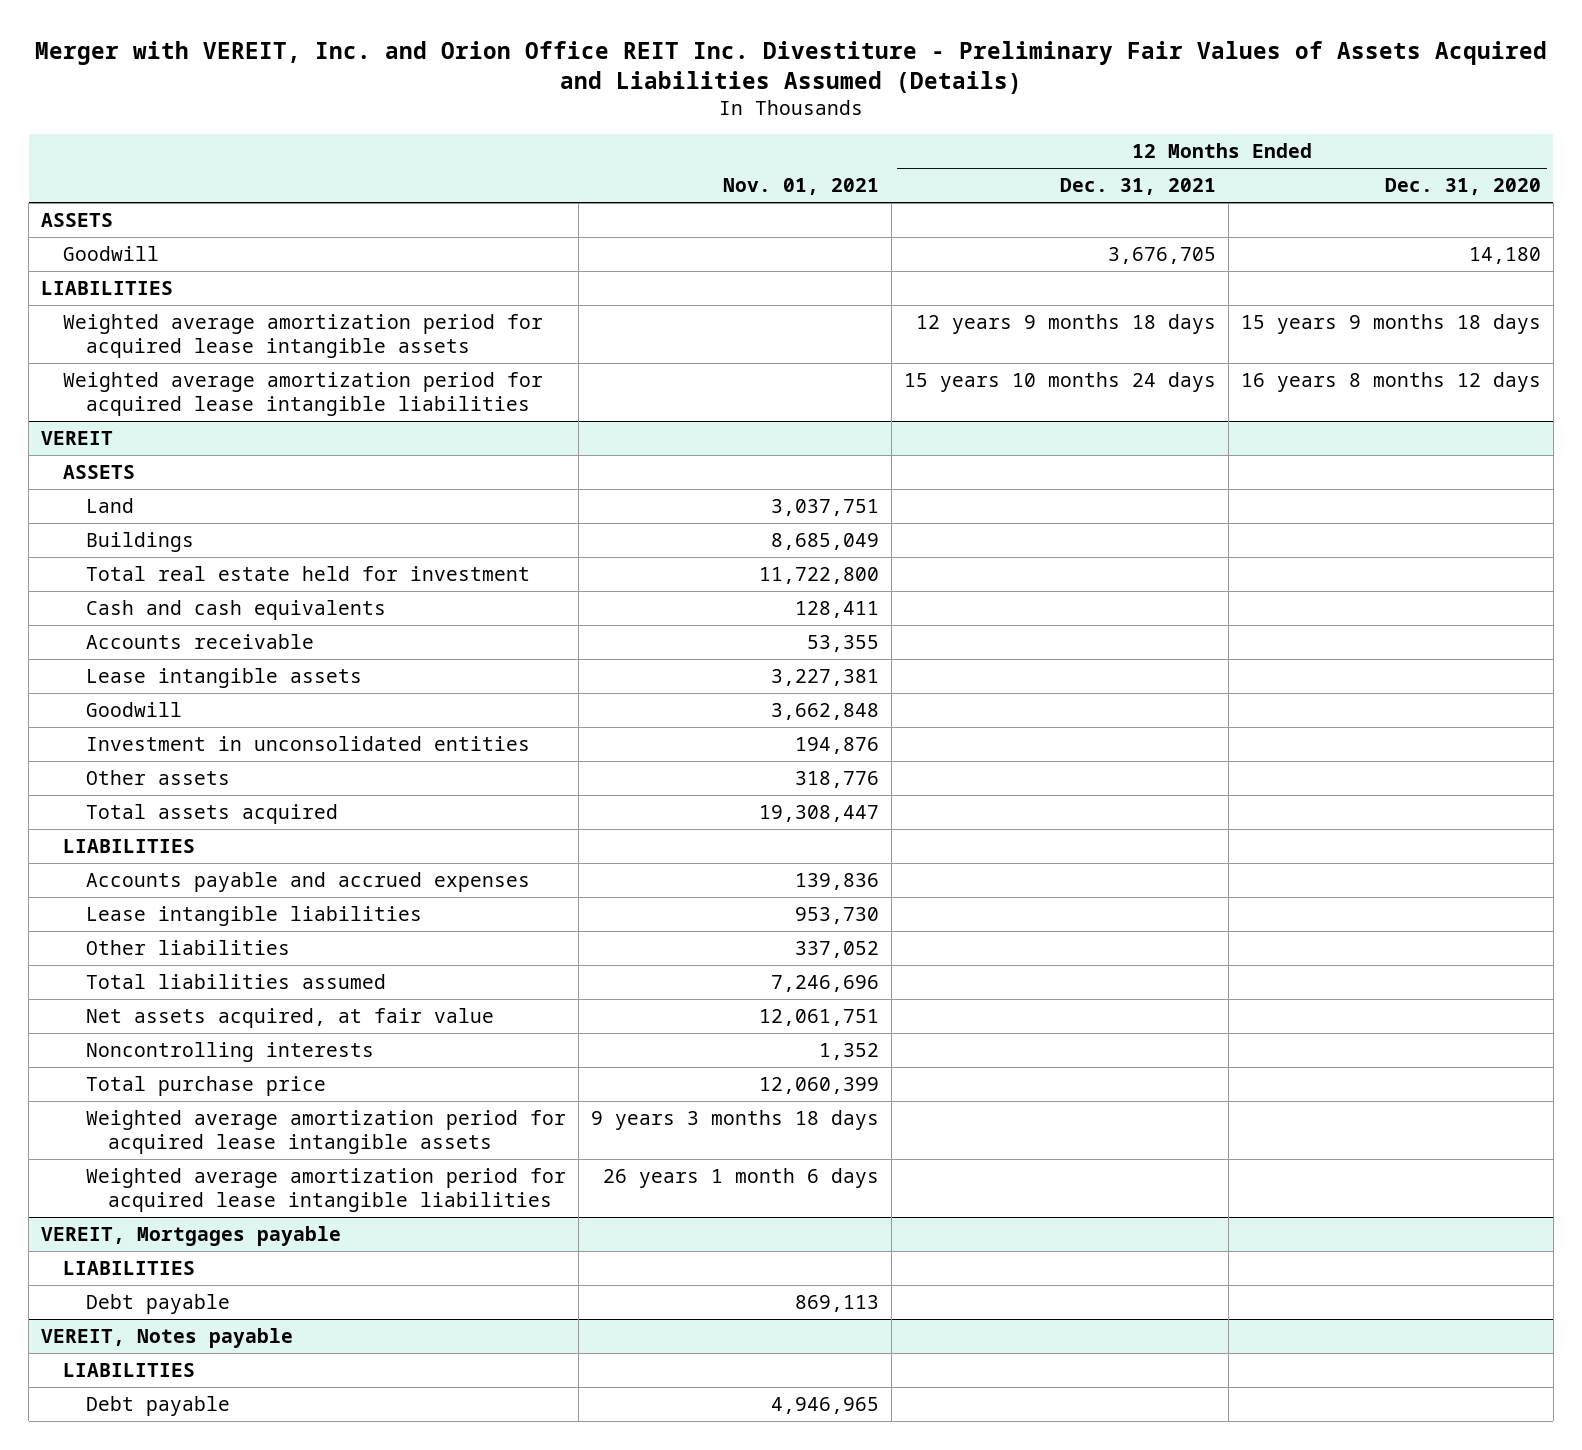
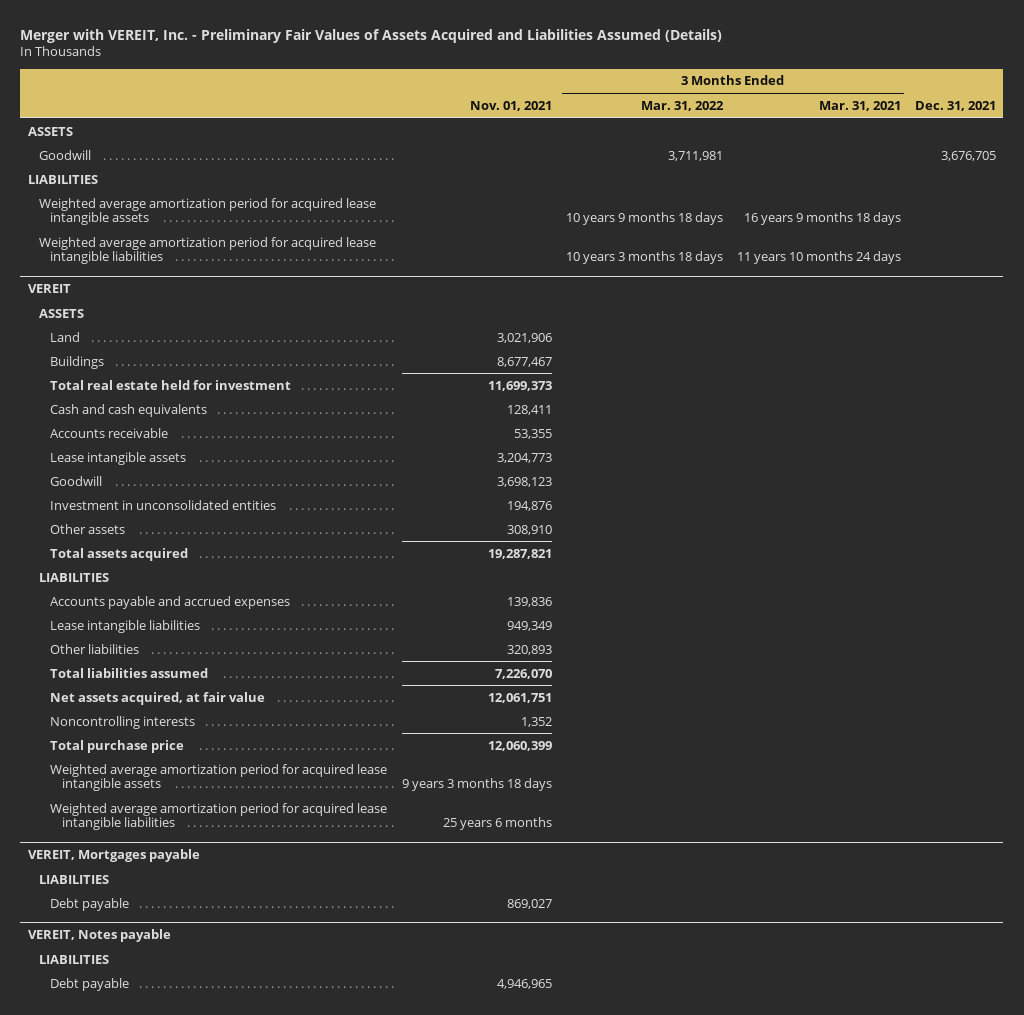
- Merger with VEREIT, Inc. and Orion Office REIT Inc. Divestiture - Preliminary Fair Values of Assets Acquired and Liabilities Assumed (Details)
+ Merger with VEREIT, Inc. - Preliminary Fair Values of Assets Acquired and Liabilities Assumed (Details)
- | Nov. 01, 2021 | 12 Months Ended Dec. 31, 2021 | 12 Months Ended Dec. 31, 2020
+ | Nov. 01, 2021 | 3 Months Ended Mar. 31, 2022 | 3 Months Ended Mar. 31, 2021 | Dec. 31, 2021
@ VEREIT
- Land | 3,037,751 | |
- Buildings | 8,685,049 | |
- Total real estate held for investment | 11,722,800 | |
+ Land | 3,021,906 | | |
+ Buildings | 8,677,467 | | |
+ Total real estate held for investment | 11,699,373 | | |
- Lease intangible assets | 3,227,381 | |
- Goodwill | 3,662,848 | |
+ Lease intangible assets | 3,204,773 | | |
+ Goodwill | 3,698,123 | | |
- Other assets | 318,776 | |
- Total assets acquired | 19,308,447 | |
+ Other assets | 308,910 | | |
+ Total assets acquired | 19,287,821 | | |
- Lease intangible liabilities | 953,730 | |
- Other liabilities | 337,052 | |
- Total liabilities assumed | 7,246,696 | |
+ Lease intangible liabilities | 949,349 | | |
+ Other liabilities | 320,893 | | |
+ Total liabilities assumed | 7,226,070 | | |
- Weighted average amortization period for acquired lease intangible liabilities | 26 years 1 month 6 days | |
+ Weighted average amortization period for acquired lease intangible liabilities | 25 years 6 months | | |
@ VEREIT, Mortgages payable
- Debt payable | 869,113 | |
+ Debt payable | 869,027 | | |

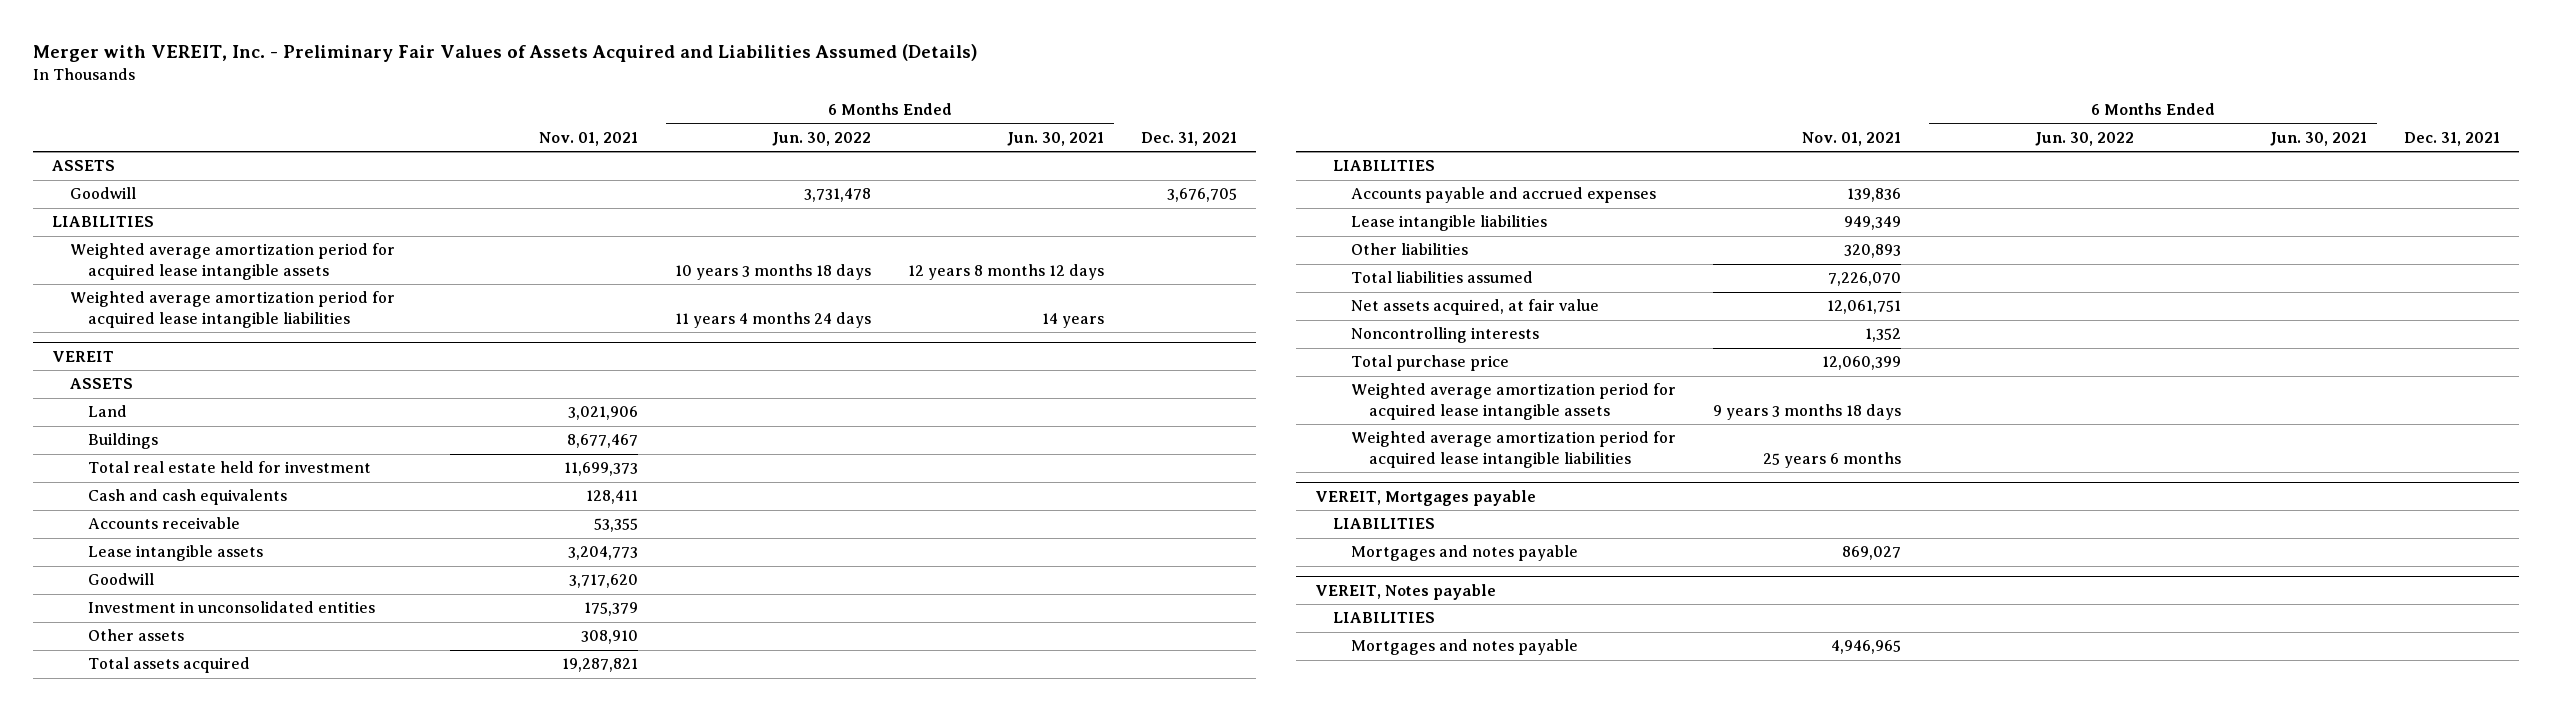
- | Nov. 01, 2021 | 3 Months Ended Mar. 31, 2022 | 3 Months Ended Mar. 31, 2021 | Dec. 31, 2021
+ | Nov. 01, 2021 | 6 Months Ended Jun. 30, 2022 | 6 Months Ended Jun. 30, 2021 | Dec. 31, 2021
@ VEREIT
- Goodwill | 3,698,123 | | |
- Investment in unconsolidated entities | 194,876 | | |
+ Goodwill | 3,717,620 | | |
+ Investment in unconsolidated entities | 175,379 | | |
@ VEREIT, Mortgages payable
- Debt payable | 869,027 | | |
+ Mortgages and notes payable | 869,027 | | |
@ VEREIT, Notes payable
- Debt payable | 4,946,965 | | |
+ Mortgages and notes payable | 4,946,965 | | |

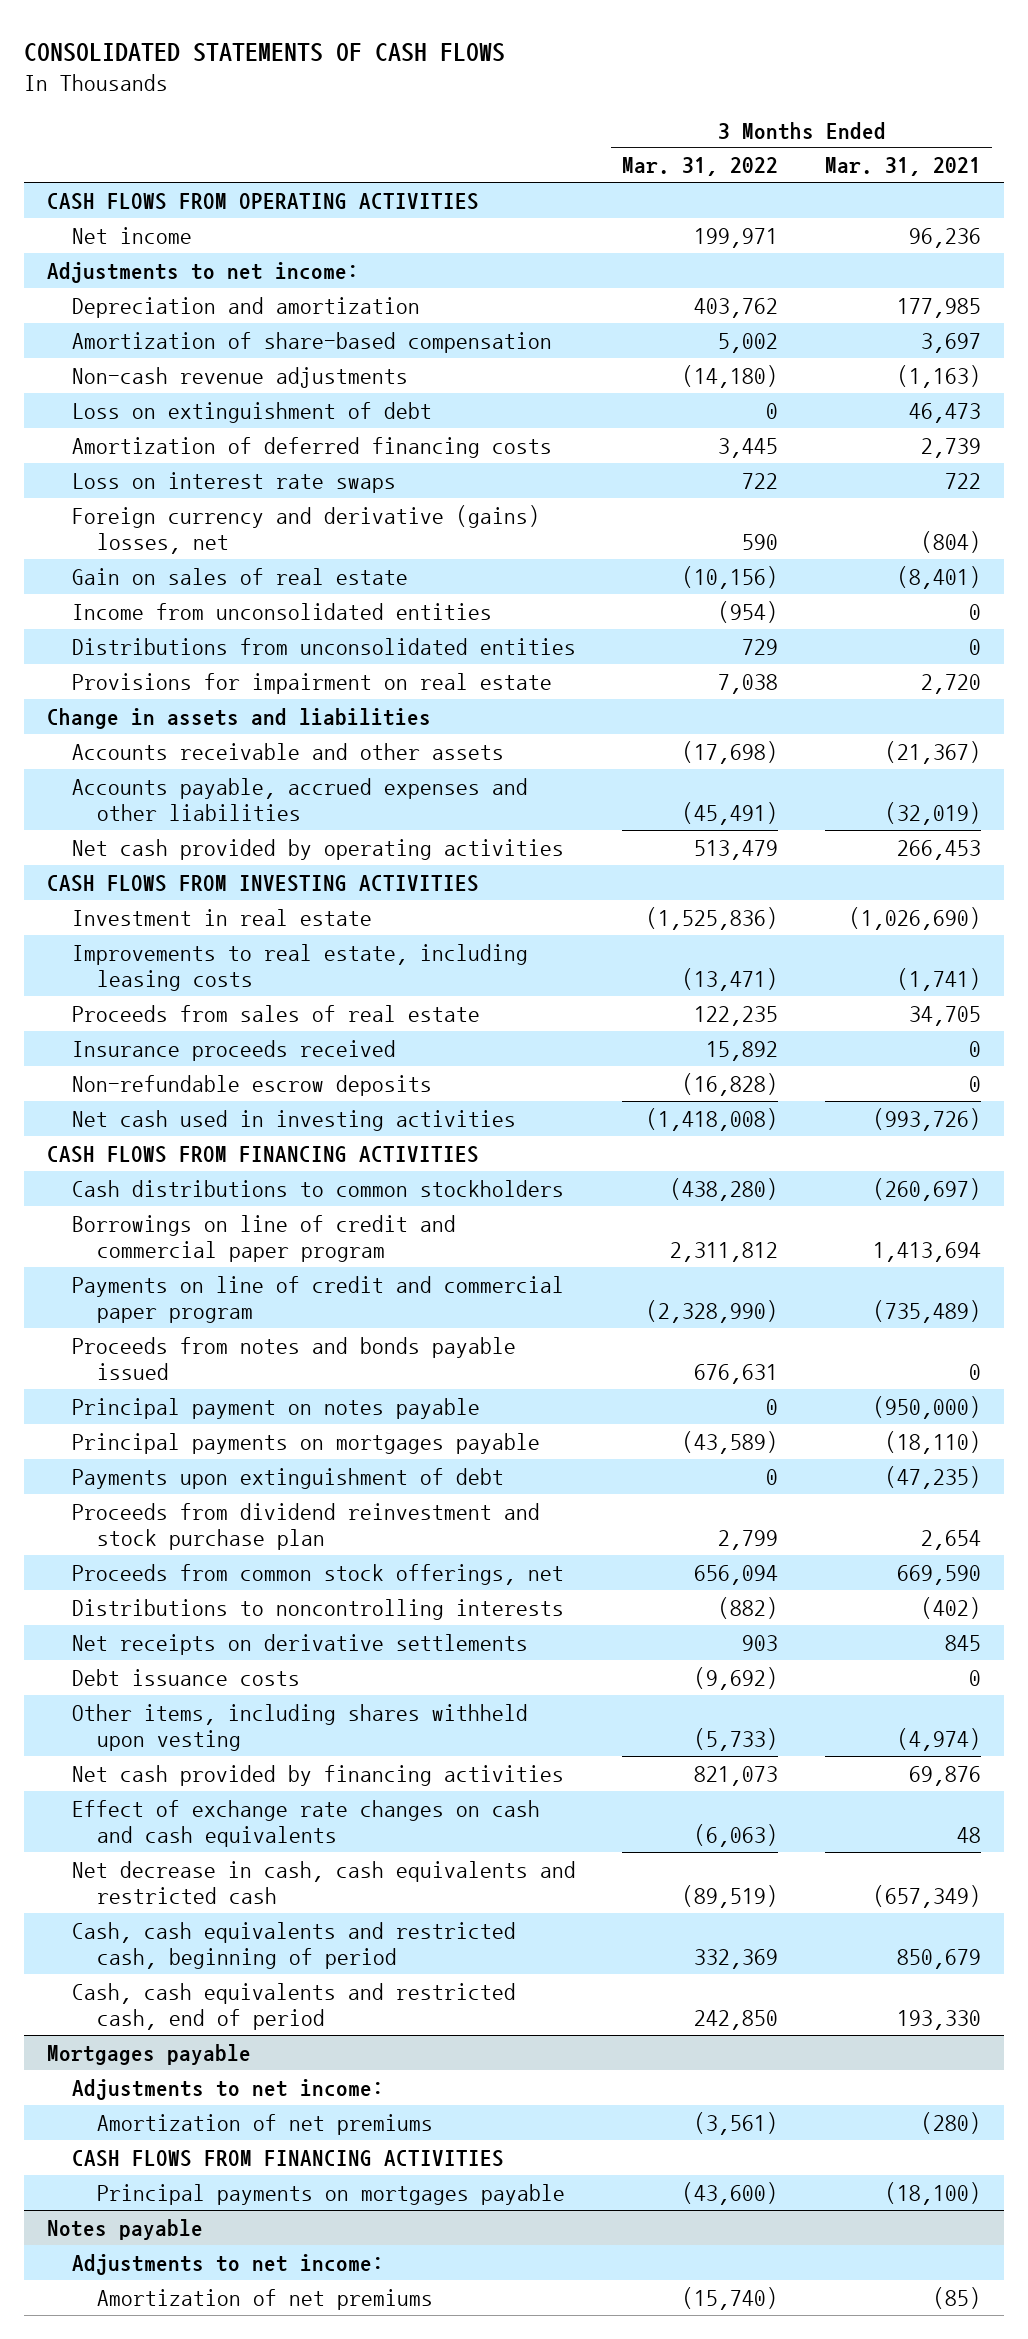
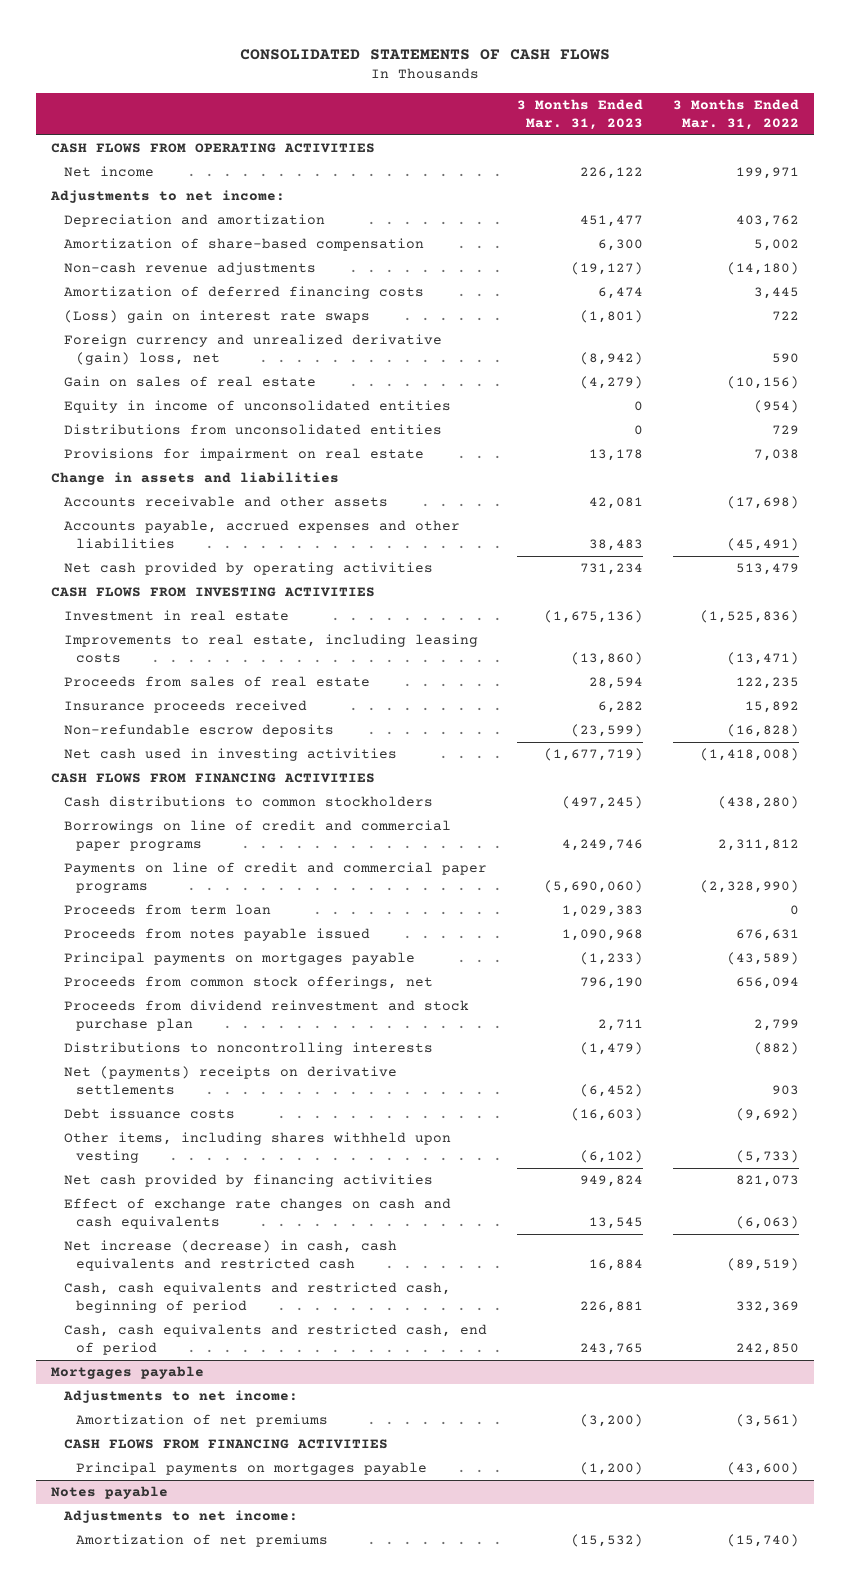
- | 3 Months Ended Mar. 31, 2022 | 3 Months Ended Mar. 31, 2021
+ | 3 Months Ended Mar. 31, 2023 | 3 Months Ended Mar. 31, 2022
- Loss on extinguishment of debt | 0 | 46,473
- Loss on interest rate swaps | 722 | 722
- Foreign currency and derivative (gains) losses, net | 590 | (804)
+ (Loss) gain on interest rate swaps | (1,801) | 722
+ Foreign currency and unrealized derivative (gain) loss, net | (8,942) | 590
- Income from unconsolidated entities | (954) | 0
+ Equity in income of unconsolidated entities | 0 | (954)
- Borrowings on line of credit and commercial paper program | 2,311,812 | 1,413,694
- Payments on line of credit and commercial paper program | (2,328,990) | (735,489)
- Proceeds from notes and bonds payable issued | 676,631 | 0
- Principal payment on notes payable | 0 | (950,000)
+ Borrowings on line of credit and commercial paper programs | 4,249,746 | 2,311,812
+ Payments on line of credit and commercial paper programs | (5,690,060) | (2,328,990)
+ Proceeds from term loan | 1,029,383 | 0
+ Proceeds from notes payable issued | 1,090,968 | 676,631
- Payments upon extinguishment of debt | 0 | (47,235)
moved down: Proceeds from dividend reinvestment and stock purchase plan | 2,711 | 2,799
- Net receipts on derivative settlements | 903 | 845
+ Net (payments) receipts on derivative settlements | (6,452) | 903
- Net decrease in cash, cash equivalents and restricted cash | (89,519) | (657,349)
+ Net increase (decrease) in cash, cash equivalents and restricted cash | 16,884 | (89,519)

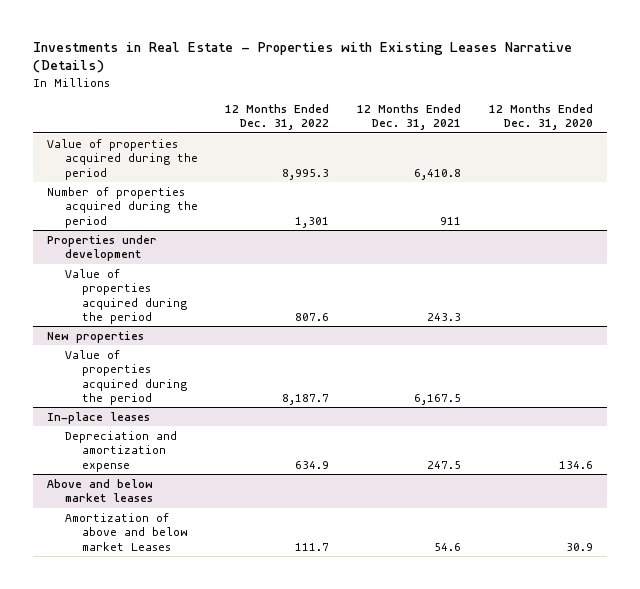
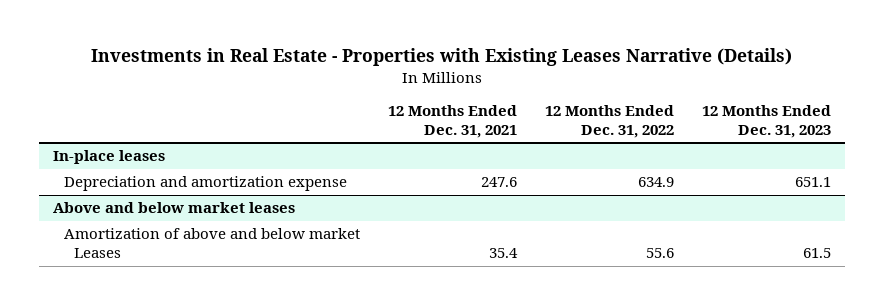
- | 12 Months Ended Dec. 31, 2022 | 12 Months Ended Dec. 31, 2021 | 12 Months Ended Dec. 31, 2020
+ | 12 Months Ended Dec. 31, 2021 | 12 Months Ended Dec. 31, 2022 | 12 Months Ended Dec. 31, 2023
- Value of properties acquired during the period | 8,995.3 | 6,410.8 |
- Number of properties acquired during the period | 1,301 | 911 |
- Properties under development
- Value of properties acquired during the period | 807.6 | 243.3 |
- New properties
- Value of properties acquired during the period | 8,187.7 | 6,167.5 |
@ In-place leases
- Depreciation and amortization expense | 634.9 | 247.5 | 134.6
+ Depreciation and amortization expense | 247.6 | 634.9 | 651.1
@ Above and below market leases
- Amortization of above and below market Leases | 111.7 | 54.6 | 30.9
+ Amortization of above and below market Leases | 35.4 | 55.6 | 61.5

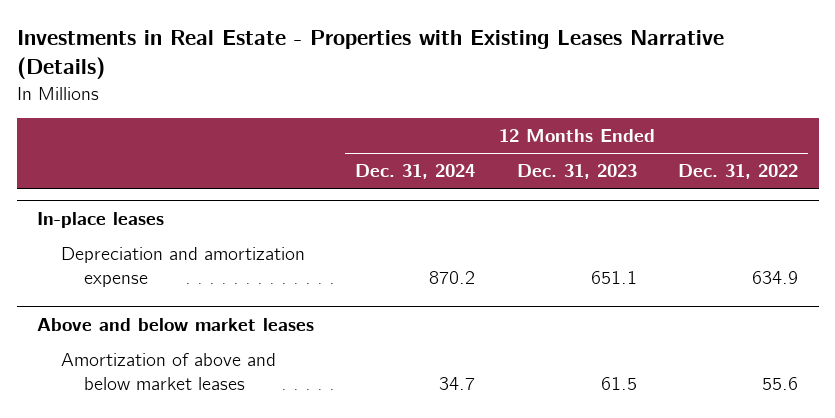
- | 12 Months Ended Dec. 31, 2021 | 12 Months Ended Dec. 31, 2022 | 12 Months Ended Dec. 31, 2023
+ | 12 Months Ended Dec. 31, 2024 | 12 Months Ended Dec. 31, 2023 | 12 Months Ended Dec. 31, 2022
@ Above and below market leases
- Amortization of above and below market Leases | 35.4 | 55.6 | 61.5
+ Amortization of above and below market leases | 34.7 | 61.5 | 55.6

